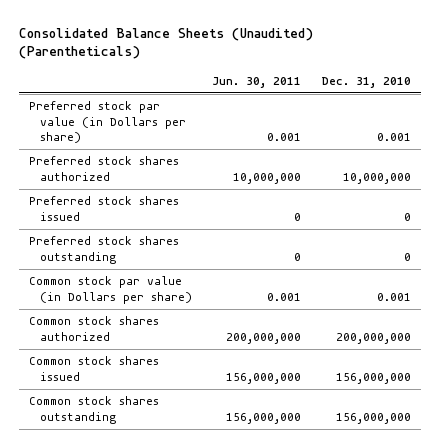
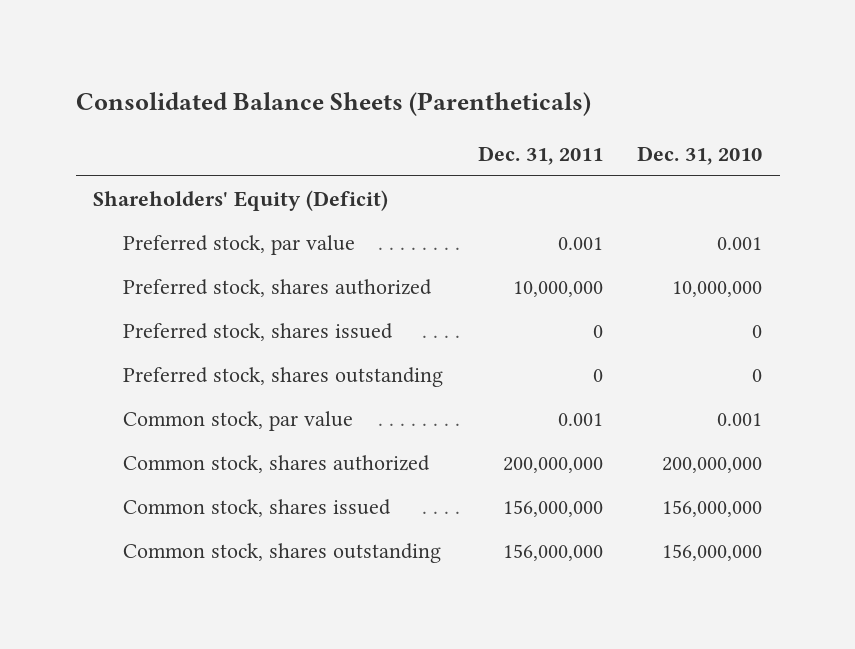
- Consolidated Balance Sheets (Unaudited) (Parentheticals)
+ Consolidated Balance Sheets (Parentheticals)
- | Jun. 30, 2011 | Dec. 31, 2010
+ | Dec. 31, 2011 | Dec. 31, 2010
- Preferred stock par value (in Dollars per share) | 0.001 | 0.001
- Preferred stock shares authorized | 10,000,000 | 10,000,000
- Preferred stock shares issued | 0 | 0
- Preferred stock shares outstanding | 0 | 0
- Common stock par value (in Dollars per share) | 0.001 | 0.001
- Common stock shares authorized | 200,000,000 | 200,000,000
- Common stock shares issued | 156,000,000 | 156,000,000
- Common stock shares outstanding | 156,000,000 | 156,000,000
+ Shareholders' Equity (Deficit)
+ Preferred stock, par value | 0.001 | 0.001
+ Preferred stock, shares authorized | 10,000,000 | 10,000,000
+ Preferred stock, shares issued | 0 | 0
+ Preferred stock, shares outstanding | 0 | 0
+ Common stock, par value | 0.001 | 0.001
+ Common stock, shares authorized | 200,000,000 | 200,000,000
+ Common stock, shares issued | 156,000,000 | 156,000,000
+ Common stock, shares outstanding | 156,000,000 | 156,000,000

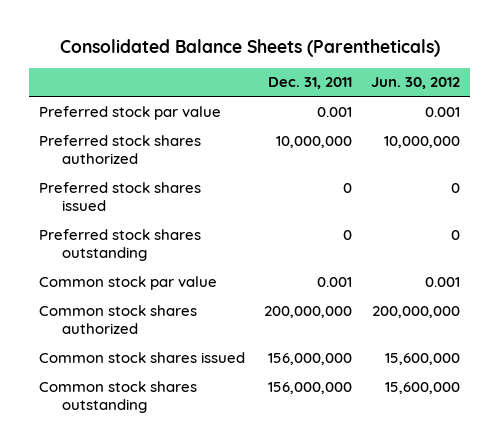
- | Dec. 31, 2011 | Dec. 31, 2010
+ | Dec. 31, 2011 | Jun. 30, 2012
- Shareholders' Equity (Deficit)
- Preferred stock, par value | 0.001 | 0.001
- Preferred stock, shares authorized | 10,000,000 | 10,000,000
- Preferred stock, shares issued | 0 | 0
- Preferred stock, shares outstanding | 0 | 0
- Common stock, par value | 0.001 | 0.001
- Common stock, shares authorized | 200,000,000 | 200,000,000
- Common stock, shares issued | 156,000,000 | 156,000,000
- Common stock, shares outstanding | 156,000,000 | 156,000,000
+ Preferred stock par value | 0.001 | 0.001
+ Preferred stock shares authorized | 10,000,000 | 10,000,000
+ Preferred stock shares issued | 0 | 0
+ Preferred stock shares outstanding | 0 | 0
+ Common stock par value | 0.001 | 0.001
+ Common stock shares authorized | 200,000,000 | 200,000,000
+ Common stock shares issued | 156,000,000 | 15,600,000
+ Common stock shares outstanding | 156,000,000 | 15,600,000

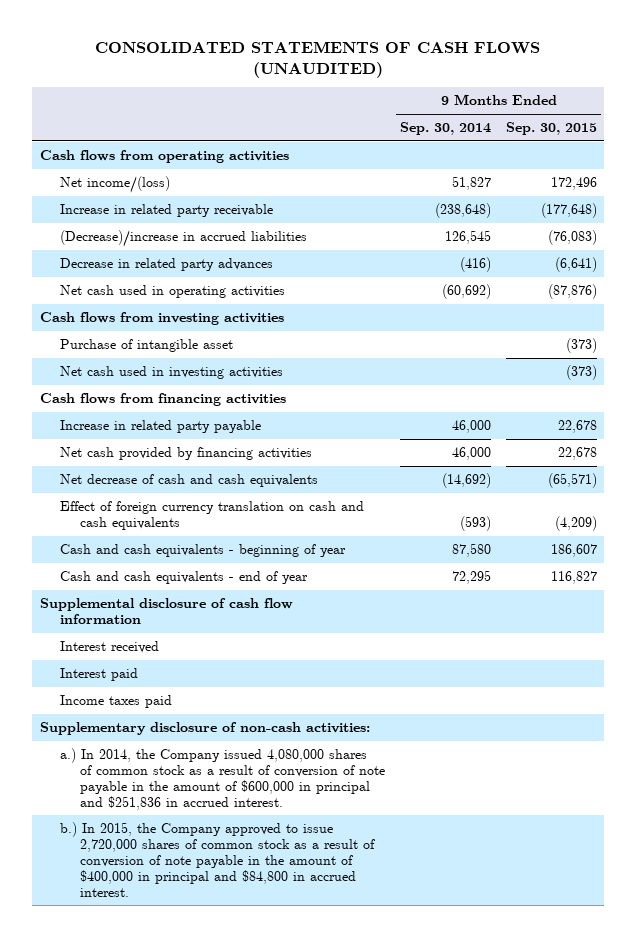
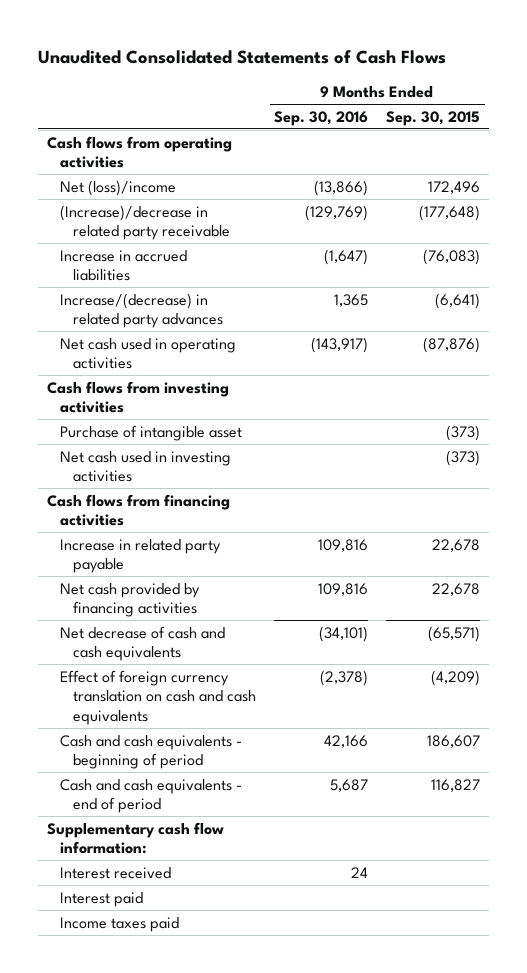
- CONSOLIDATED STATEMENTS OF CASH FLOWS (UNAUDITED)
+ Unaudited Consolidated Statements of Cash Flows
- | 9 Months Ended Sep. 30, 2014 | 9 Months Ended Sep. 30, 2015
+ | 9 Months Ended Sep. 30, 2016 | 9 Months Ended Sep. 30, 2015
- Net income/(loss) | 51,827 | 172,496
- Increase in related party receivable | (238,648) | (177,648)
- (Decrease)/increase in accrued liabilities | 126,545 | (76,083)
- Decrease in related party advances | (416) | (6,641)
+ Net (loss)/income | (13,866) | 172,496
+ (Increase)/decrease in related party receivable | (129,769) | (177,648)
+ Increase in accrued liabilities | (1,647) | (76,083)
+ Increase/(decrease) in related party advances | 1,365 | (6,641)
- Cash and cash equivalents - beginning of year | 87,580 | 186,607
- Cash and cash equivalents - end of year | 72,295 | 116,827
- Supplemental disclosure of cash flow information
+ Cash and cash equivalents - beginning of period | 42,166 | 186,607
+ Cash and cash equivalents - end of period | 5,687 | 116,827
+ Supplementary cash flow information:
- Supplementary disclosure of non-cash activities:
- a.) In 2014, the Company issued 4,080,000 shares of common stock as a result of conversion of note payable in the amount of $600,000 in principal and $251,836 in accrued interest.
- b.) In 2015, the Company approved to issue 2,720,000 shares of common stock as a result of conversion of note payable in the amount of $400,000 in principal and $84,800 in accrued interest.

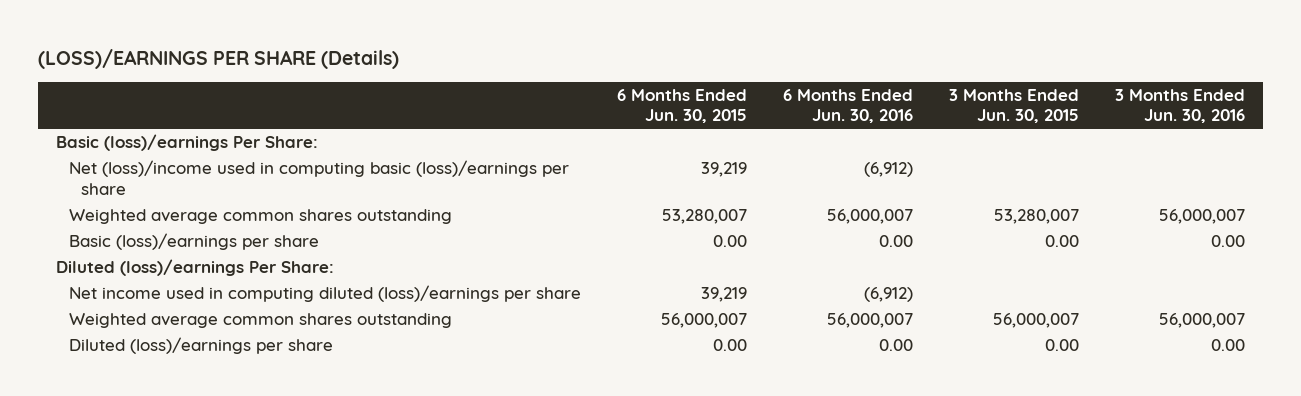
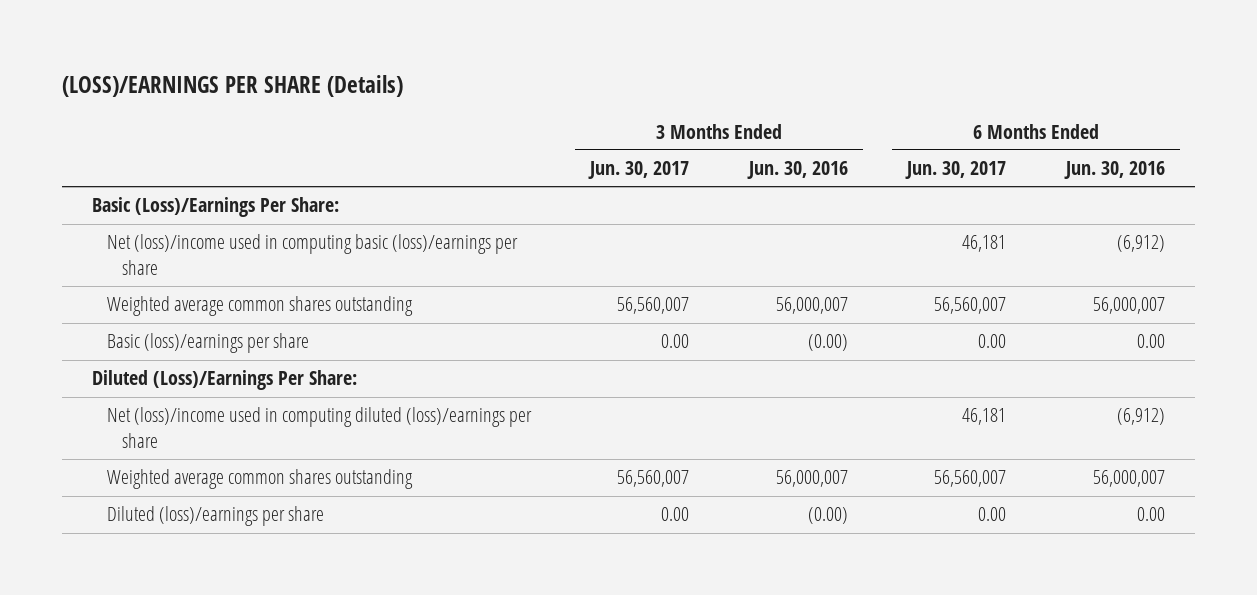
- | 6 Months Ended Jun. 30, 2015 | 6 Months Ended Jun. 30, 2016 | 3 Months Ended Jun. 30, 2015 | 3 Months Ended Jun. 30, 2016
+ | 3 Months Ended Jun. 30, 2017 | 3 Months Ended Jun. 30, 2016 | 6 Months Ended Jun. 30, 2017 | 6 Months Ended Jun. 30, 2016
- Basic (loss)/earnings Per Share:
+ Basic (Loss)/Earnings Per Share:
- Basic (loss)/earnings per share | 0.00 | 0.00 | 0.00 | 0.00
- Diluted (loss)/earnings Per Share:
- Net income used in computing diluted (loss)/earnings per share | 39,219 | (6,912) | |
+ Basic (loss)/earnings per share | 0.00 | (0.00) | 0.00 | 0.00
+ Diluted (Loss)/Earnings Per Share:
+ Net (loss)/income used in computing diluted (loss)/earnings per share | | | 46,181 | (6,912)
- Diluted (loss)/earnings per share | 0.00 | 0.00 | 0.00 | 0.00
+ Diluted (loss)/earnings per share | 0.00 | (0.00) | 0.00 | 0.00

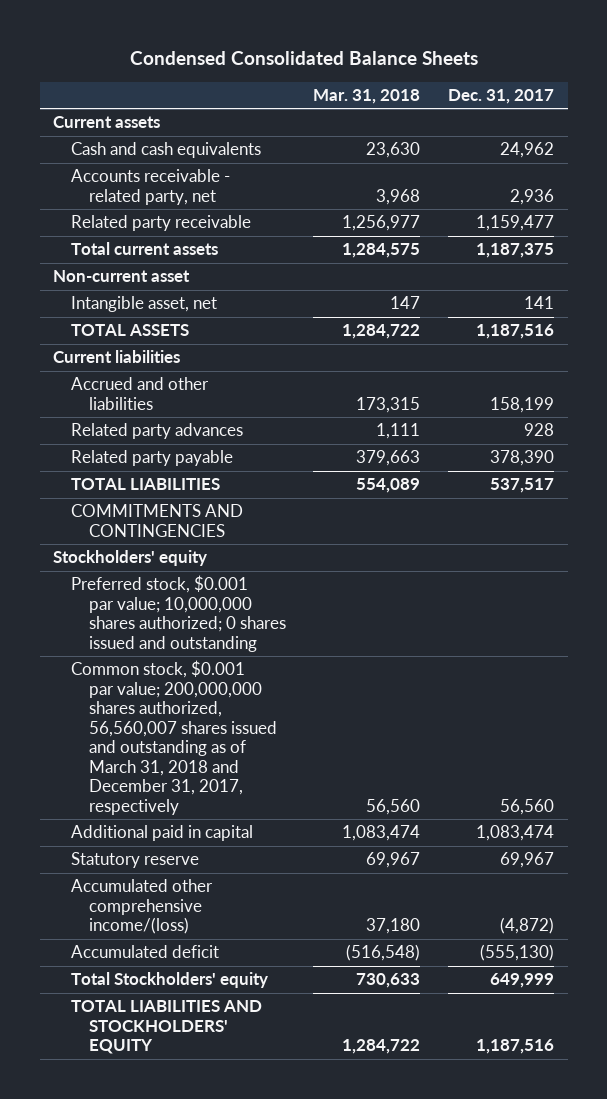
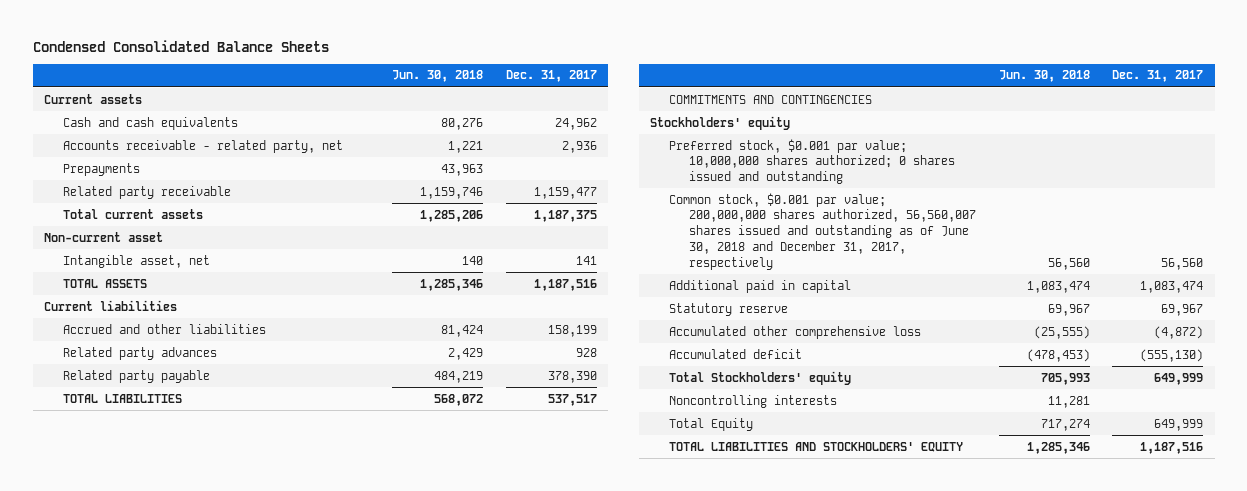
- | Mar. 31, 2018 | Dec. 31, 2017
+ | Jun. 30, 2018 | Dec. 31, 2017
+ Prepayments | 43,963 |
- Common stock, $0.001 par value; 200,000,000 shares authorized, 56,560,007 shares issued and outstanding as of March 31, 2018 and December 31, 2017, respectively | 56,560 | 56,560
+ Common stock, $0.001 par value; 200,000,000 shares authorized, 56,560,007 shares issued and outstanding as of June 30, 2018 and December 31, 2017, respectively | 56,560 | 56,560
- Accumulated other comprehensive income/(loss) | 37,180 | (4,872)
+ Accumulated other comprehensive loss | (25,555) | (4,872)
+ Noncontrolling interests | 11,281 |
+ Total Equity | 717,274 | 649,999

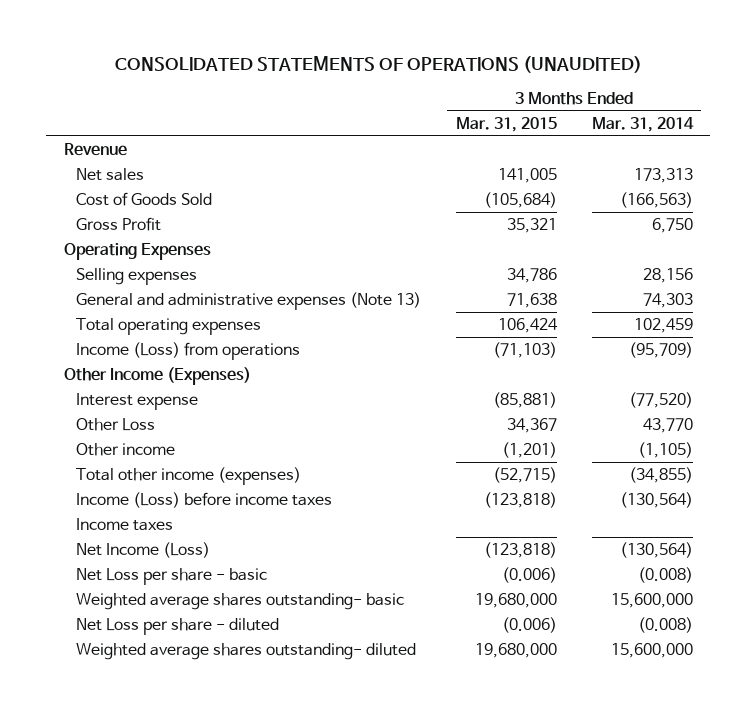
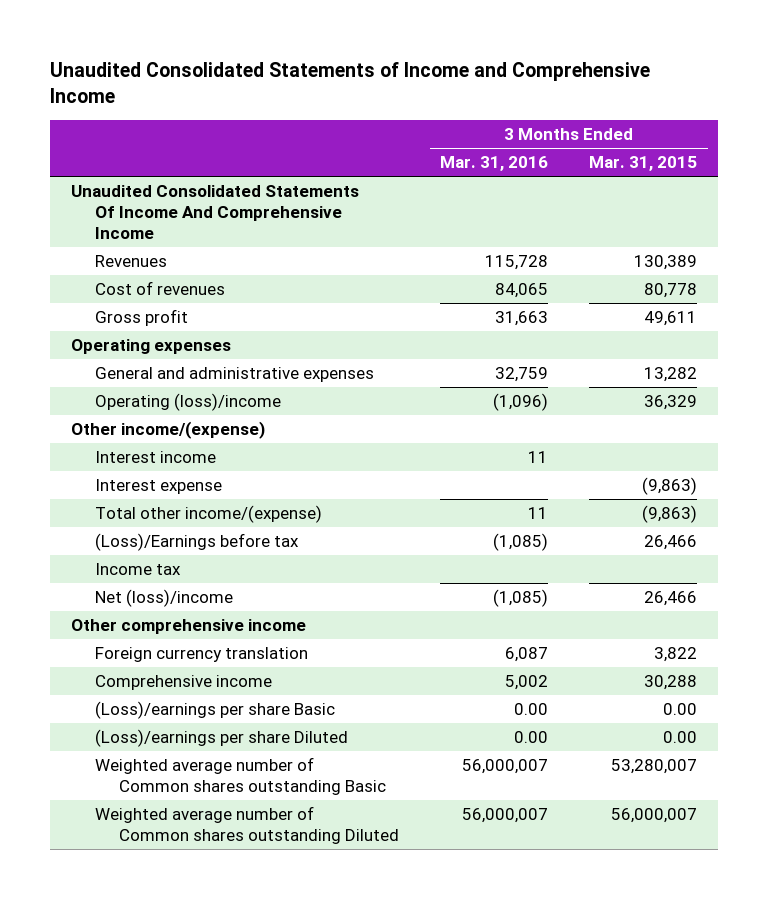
- CONSOLIDATED STATEMENTS OF OPERATIONS (UNAUDITED)
+ Unaudited Consolidated Statements of Income and Comprehensive Income
- | 3 Months Ended Mar. 31, 2015 | 3 Months Ended Mar. 31, 2014
+ | 3 Months Ended Mar. 31, 2016 | 3 Months Ended Mar. 31, 2015
- Revenue
- Net sales | 141,005 | 173,313
- Cost of Goods Sold | (105,684) | (166,563)
- Gross Profit | 35,321 | 6,750
- Operating Expenses
- Selling expenses | 34,786 | 28,156
- General and administrative expenses (Note 13) | 71,638 | 74,303
- Total operating expenses | 106,424 | 102,459
- Income (Loss) from operations | (71,103) | (95,709)
- Other Income (Expenses)
- Interest expense | (85,881) | (77,520)
- Other Loss | 34,367 | 43,770
- Other income | (1,201) | (1,105)
- Total other income (expenses) | (52,715) | (34,855)
- Income (Loss) before income taxes | (123,818) | (130,564)
- Income taxes
- Net Income (Loss) | (123,818) | (130,564)
- Net Loss per share - basic | (0.006) | (0.008)
- Weighted average shares outstanding- basic | 19,680,000 | 15,600,000
- Net Loss per share - diluted | (0.006) | (0.008)
- Weighted average shares outstanding- diluted | 19,680,000 | 15,600,000
+ Unaudited Consolidated Statements Of Income And Comprehensive Income
+ Revenues | 115,728 | 130,389
+ Cost of revenues | 84,065 | 80,778
+ Gross profit | 31,663 | 49,611
+ Operating expenses
+ General and administrative expenses | 32,759 | 13,282
+ Operating (loss)/income | (1,096) | 36,329
+ Other income/(expense)
+ Interest income | 11 |
+ Interest expense | | (9,863)
+ Total other income/(expense) | 11 | (9,863)
+ (Loss)/Earnings before tax | (1,085) | 26,466
+ Income tax
+ Net (loss)/income | (1,085) | 26,466
+ Other comprehensive income
+ Foreign currency translation | 6,087 | 3,822
+ Comprehensive income | 5,002 | 30,288
+ (Loss)/earnings per share Basic | 0.00 | 0.00
+ (Loss)/earnings per share Diluted | 0.00 | 0.00
+ Weighted average number of Common shares outstanding Basic | 56,000,007 | 53,280,007
+ Weighted average number of Common shares outstanding Diluted | 56,000,007 | 56,000,007

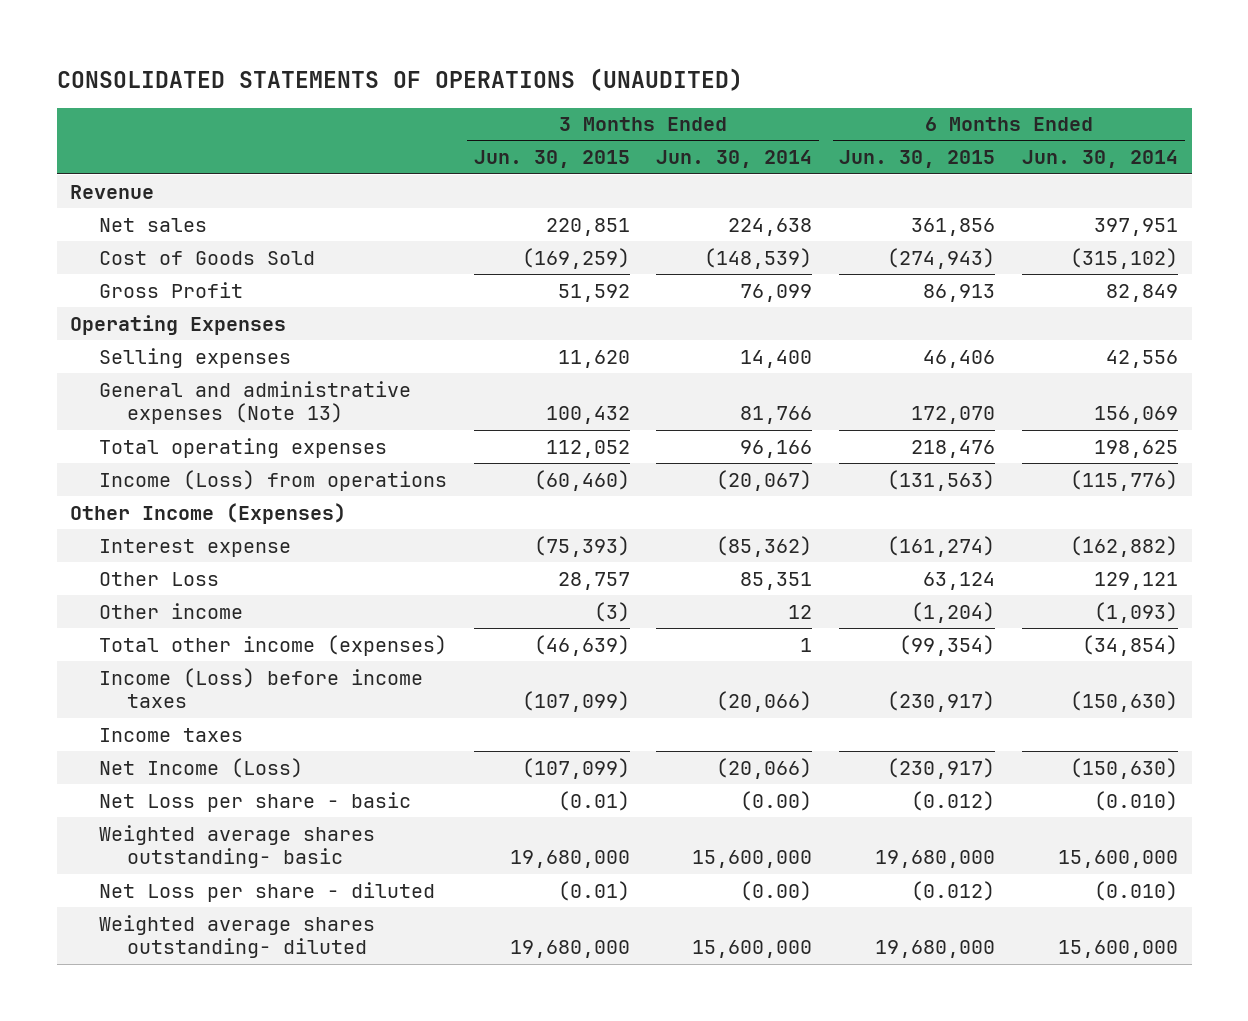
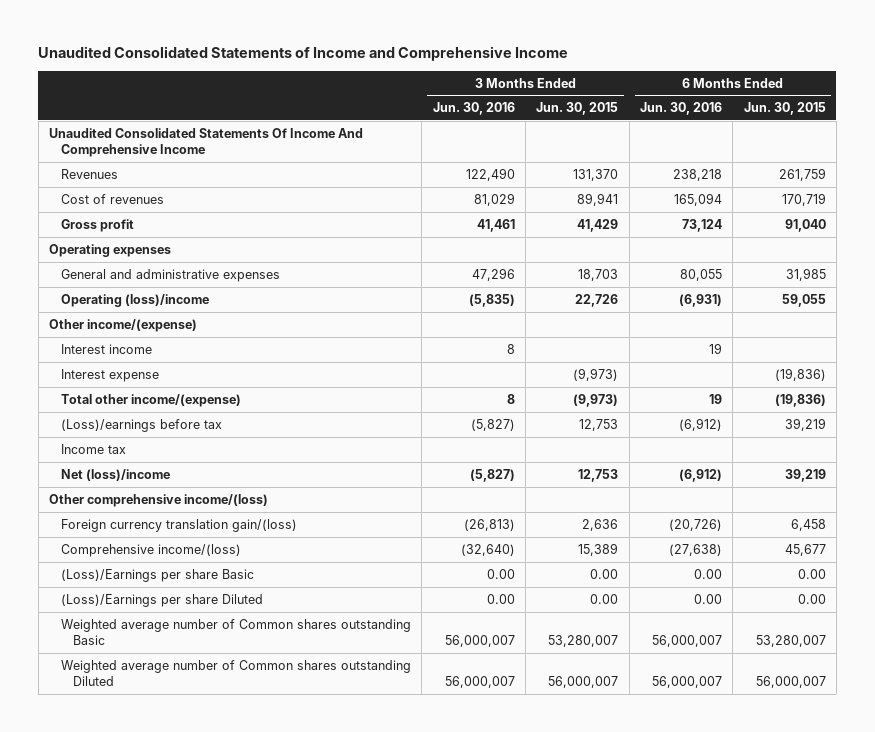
- CONSOLIDATED STATEMENTS OF OPERATIONS (UNAUDITED)
+ Unaudited Consolidated Statements of Income and Comprehensive Income
- | 3 Months Ended Jun. 30, 2015 | 3 Months Ended Jun. 30, 2014 | 6 Months Ended Jun. 30, 2015 | 6 Months Ended Jun. 30, 2014
+ | 3 Months Ended Jun. 30, 2016 | 3 Months Ended Jun. 30, 2015 | 6 Months Ended Jun. 30, 2016 | 6 Months Ended Jun. 30, 2015
- Revenue
- Net sales | 220,851 | 224,638 | 361,856 | 397,951
- Cost of Goods Sold | (169,259) | (148,539) | (274,943) | (315,102)
- Gross Profit | 51,592 | 76,099 | 86,913 | 82,849
- Operating Expenses
- Selling expenses | 11,620 | 14,400 | 46,406 | 42,556
- General and administrative expenses (Note 13) | 100,432 | 81,766 | 172,070 | 156,069
- Total operating expenses | 112,052 | 96,166 | 218,476 | 198,625
- Income (Loss) from operations | (60,460) | (20,067) | (131,563) | (115,776)
- Other Income (Expenses)
- Interest expense | (75,393) | (85,362) | (161,274) | (162,882)
- Other Loss | 28,757 | 85,351 | 63,124 | 129,121
- Other income | (3) | 12 | (1,204) | (1,093)
- Total other income (expenses) | (46,639) | 1 | (99,354) | (34,854)
- Income (Loss) before income taxes | (107,099) | (20,066) | (230,917) | (150,630)
- Income taxes
- Net Income (Loss) | (107,099) | (20,066) | (230,917) | (150,630)
- Net Loss per share - basic | (0.01) | (0.00) | (0.012) | (0.010)
- Weighted average shares outstanding- basic | 19,680,000 | 15,600,000 | 19,680,000 | 15,600,000
- Net Loss per share - diluted | (0.01) | (0.00) | (0.012) | (0.010)
- Weighted average shares outstanding- diluted | 19,680,000 | 15,600,000 | 19,680,000 | 15,600,000
+ Unaudited Consolidated Statements Of Income And Comprehensive Income
+ Revenues | 122,490 | 131,370 | 238,218 | 261,759
+ Cost of revenues | 81,029 | 89,941 | 165,094 | 170,719
+ Gross profit | 41,461 | 41,429 | 73,124 | 91,040
+ Operating expenses
+ General and administrative expenses | 47,296 | 18,703 | 80,055 | 31,985
+ Operating (loss)/income | (5,835) | 22,726 | (6,931) | 59,055
+ Other income/(expense)
+ Interest income | 8 | | 19 |
+ Interest expense | | (9,973) | | (19,836)
+ Total other income/(expense) | 8 | (9,973) | 19 | (19,836)
+ (Loss)/earnings before tax | (5,827) | 12,753 | (6,912) | 39,219
+ Income tax
+ Net (loss)/income | (5,827) | 12,753 | (6,912) | 39,219
+ Other comprehensive income/(loss)
+ Foreign currency translation gain/(loss) | (26,813) | 2,636 | (20,726) | 6,458
+ Comprehensive income/(loss) | (32,640) | 15,389 | (27,638) | 45,677
+ (Loss)/Earnings per share Basic | 0.00 | 0.00 | 0.00 | 0.00
+ (Loss)/Earnings per share Diluted | 0.00 | 0.00 | 0.00 | 0.00
+ Weighted average number of Common shares outstanding Basic | 56,000,007 | 53,280,007 | 56,000,007 | 53,280,007
+ Weighted average number of Common shares outstanding Diluted | 56,000,007 | 56,000,007 | 56,000,007 | 56,000,007

